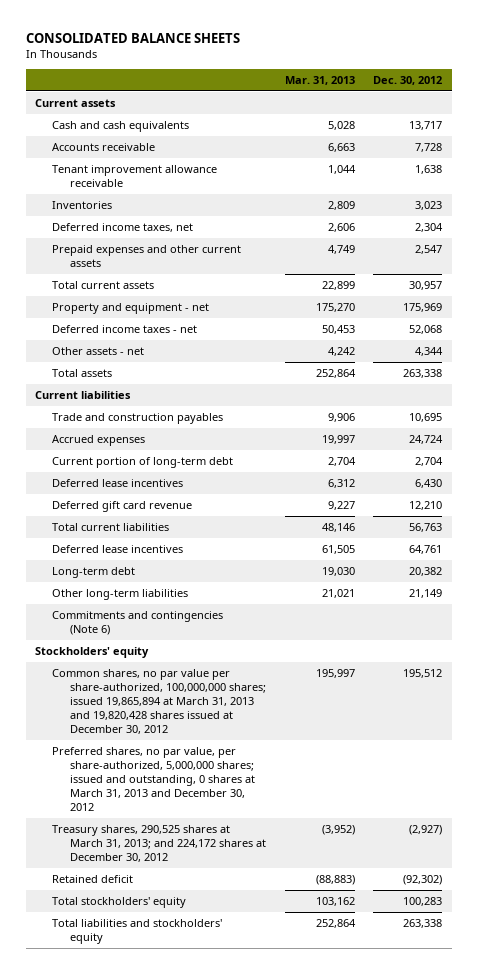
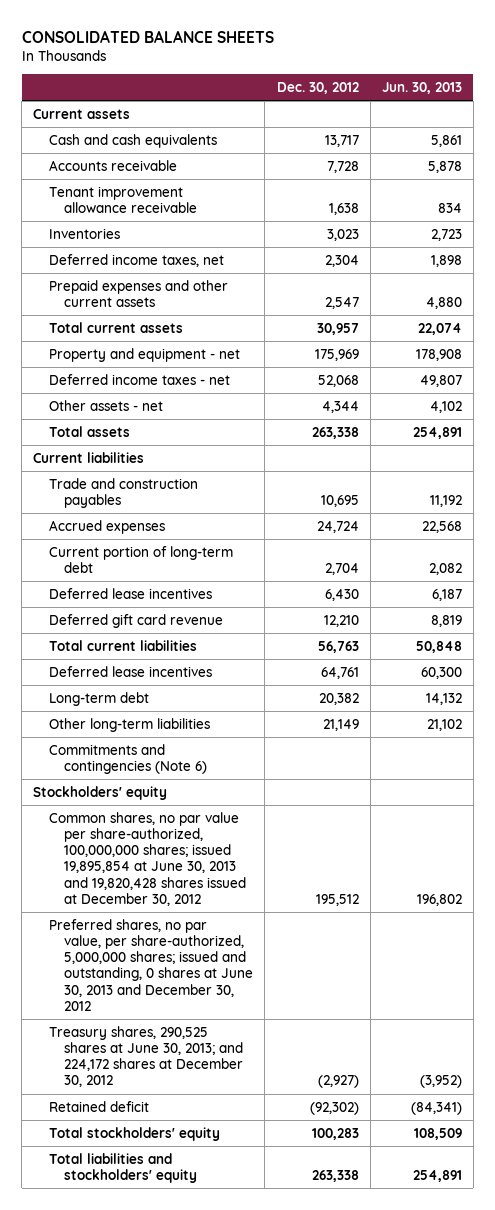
- | Mar. 31, 2013 | Dec. 30, 2012
+ | Dec. 30, 2012 | Jun. 30, 2013
- Common shares, no par value per share-authorized, 100,000,000 shares; issued 19,865,894 at March 31, 2013 and 19,820,428 shares issued at December 30, 2012 | 195,997 | 195,512
- Preferred shares, no par value, per share-authorized, 5,000,000 shares; issued and outstanding, 0 shares at March 31, 2013 and December 30, 2012
- Treasury shares, 290,525 shares at March 31, 2013; and 224,172 shares at December 30, 2012 | (3,952) | (2,927)
+ Common shares, no par value per share-authorized, 100,000,000 shares; issued 19,895,854 at June 30, 2013 and 19,820,428 shares issued at December 30, 2012 | 195,512 | 196,802
+ Preferred shares, no par value, per share-authorized, 5,000,000 shares; issued and outstanding, 0 shares at June 30, 2013 and December 30, 2012
+ Treasury shares, 290,525 shares at June 30, 2013; and 224,172 shares at December 30, 2012 | (2,927) | (3,952)

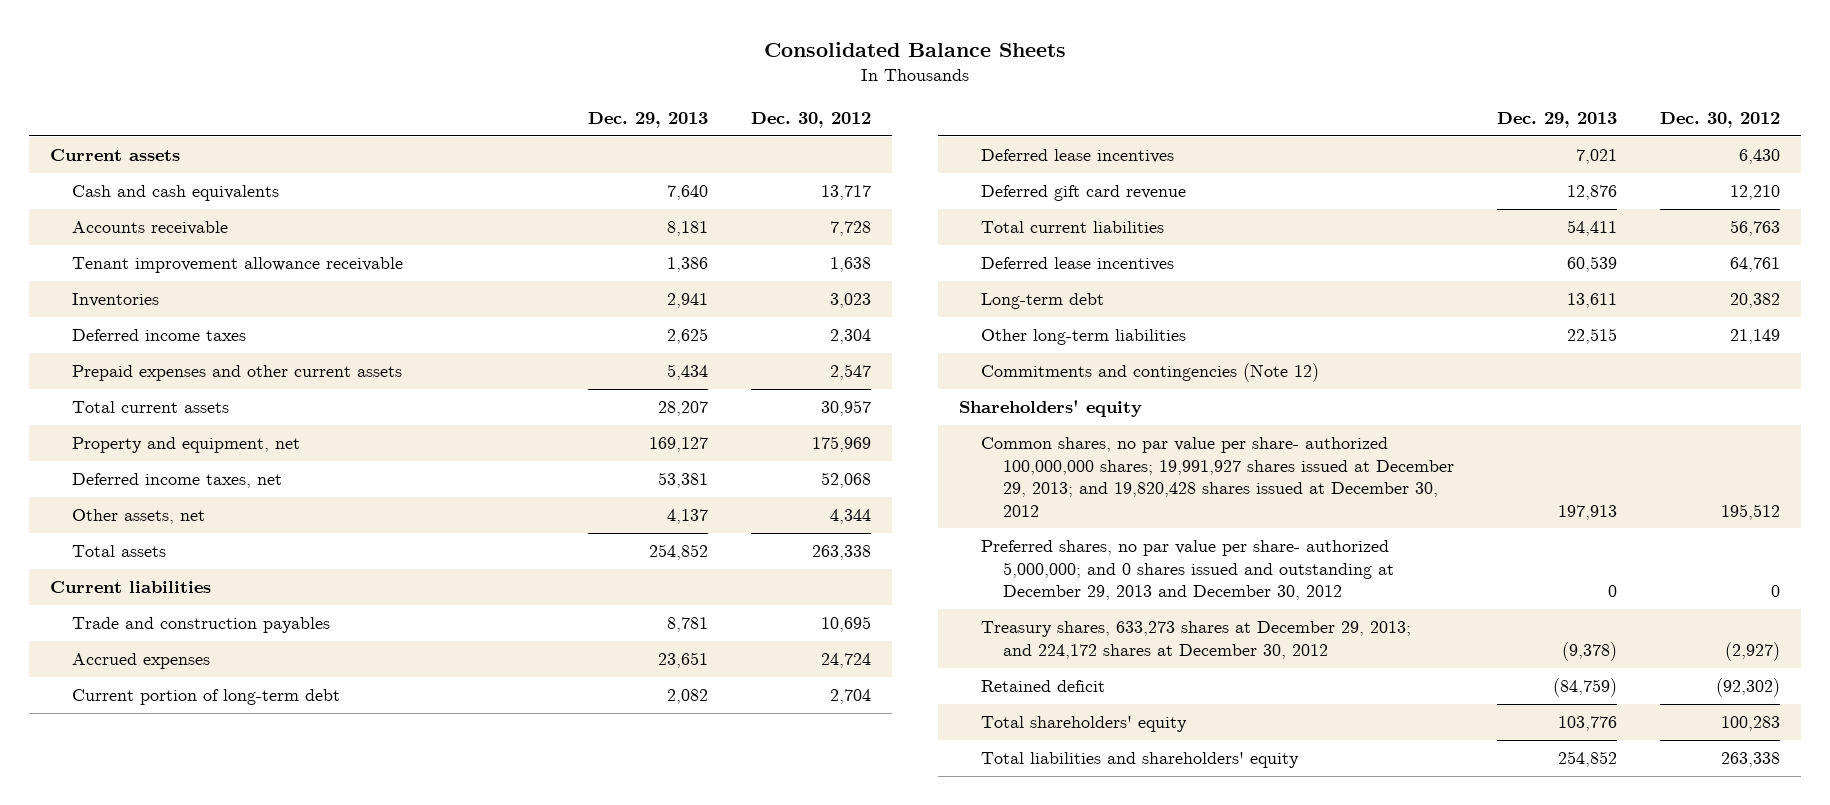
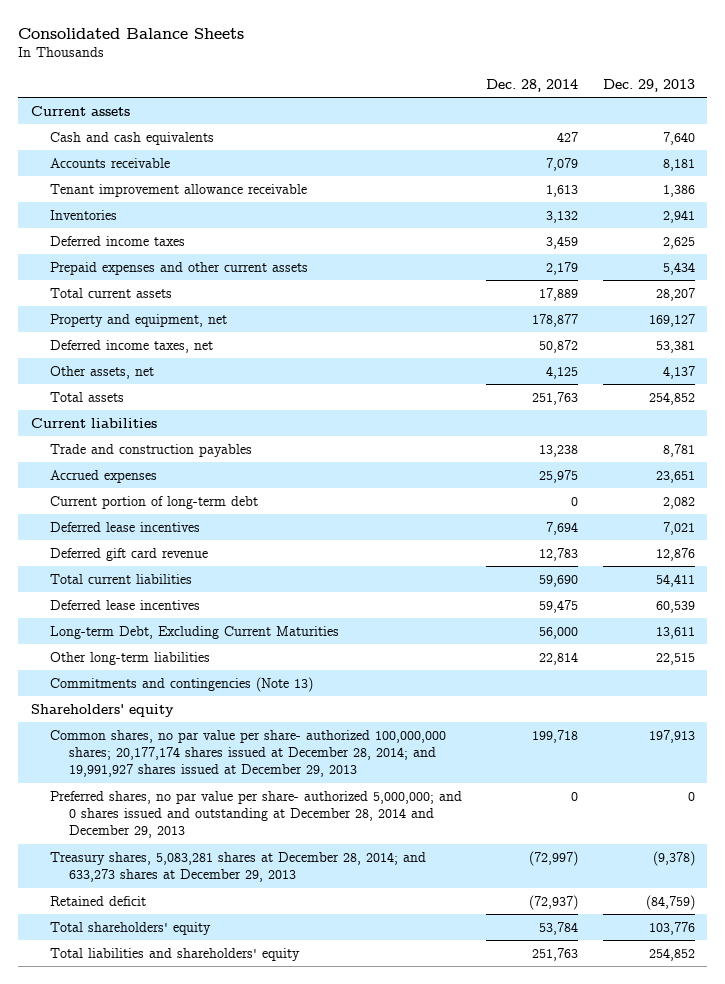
- | Dec. 29, 2013 | Dec. 30, 2012
+ | Dec. 28, 2014 | Dec. 29, 2013
- Long-term debt | 13,611 | 20,382
+ Long-term Debt, Excluding Current Maturities | 56,000 | 13,611
- Commitments and contingencies (Note 12)
+ Commitments and contingencies (Note 13)
- Common shares, no par value per share- authorized 100,000,000 shares; 19,991,927 shares issued at December 29, 2013; and 19,820,428 shares issued at December 30, 2012 | 197,913 | 195,512
- Preferred shares, no par value per share- authorized 5,000,000; and 0 shares issued and outstanding at December 29, 2013 and December 30, 2012 | 0 | 0
- Treasury shares, 633,273 shares at December 29, 2013; and 224,172 shares at December 30, 2012 | (9,378) | (2,927)
+ Common shares, no par value per share- authorized 100,000,000 shares; 20,177,174 shares issued at December 28, 2014; and 19,991,927 shares issued at December 29, 2013 | 199,718 | 197,913
+ Preferred shares, no par value per share- authorized 5,000,000; and 0 shares issued and outstanding at December 28, 2014 and December 29, 2013 | 0 | 0
+ Treasury shares, 5,083,281 shares at December 28, 2014; and 633,273 shares at December 29, 2013 | (72,997) | (9,378)

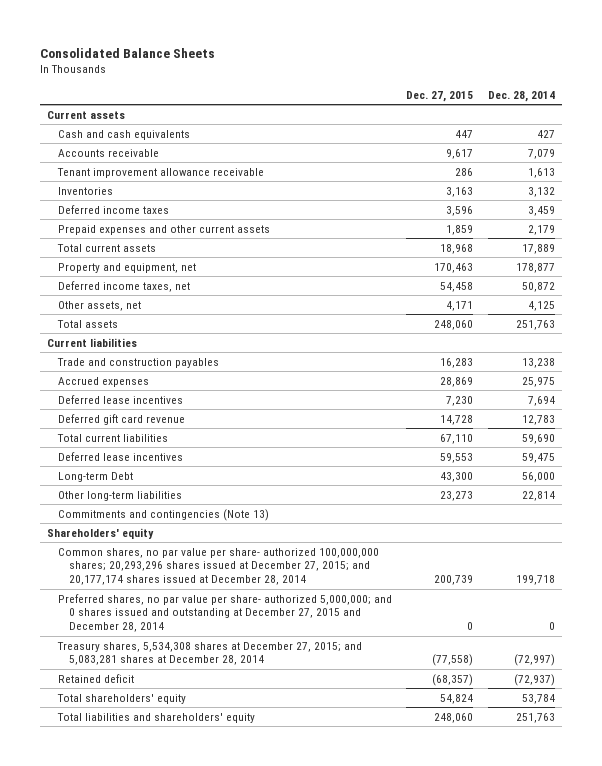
- | Dec. 28, 2014 | Dec. 29, 2013
+ | Dec. 27, 2015 | Dec. 28, 2014
- Current portion of long-term debt | 0 | 2,082
- Long-term Debt, Excluding Current Maturities | 56,000 | 13,611
+ Long-term Debt | 43,300 | 56,000
- Common shares, no par value per share- authorized 100,000,000 shares; 20,177,174 shares issued at December 28, 2014; and 19,991,927 shares issued at December 29, 2013 | 199,718 | 197,913
- Preferred shares, no par value per share- authorized 5,000,000; and 0 shares issued and outstanding at December 28, 2014 and December 29, 2013 | 0 | 0
- Treasury shares, 5,083,281 shares at December 28, 2014; and 633,273 shares at December 29, 2013 | (72,997) | (9,378)
+ Common shares, no par value per share- authorized 100,000,000 shares; 20,293,296 shares issued at December 27, 2015; and 20,177,174 shares issued at December 28, 2014 | 200,739 | 199,718
+ Preferred shares, no par value per share- authorized 5,000,000; and 0 shares issued and outstanding at December 27, 2015 and December 28, 2014 | 0 | 0
+ Treasury shares, 5,534,308 shares at December 27, 2015; and 5,083,281 shares at December 28, 2014 | (77,558) | (72,997)

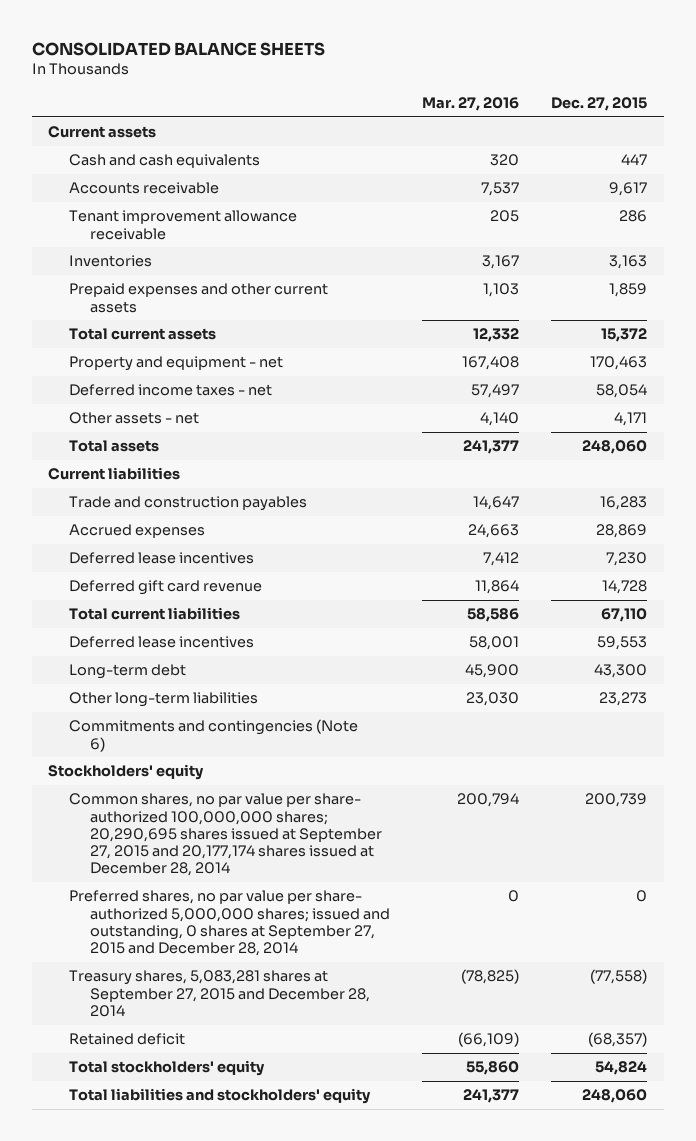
- Consolidated Balance Sheets
+ CONSOLIDATED BALANCE SHEETS
- | Dec. 27, 2015 | Dec. 28, 2014
+ | Mar. 27, 2016 | Dec. 27, 2015
- Deferred income taxes | 3,596 | 3,459
- Total current assets | 18,968 | 17,889
- Property and equipment, net | 170,463 | 178,877
- Deferred income taxes, net | 54,458 | 50,872
- Other assets, net | 4,171 | 4,125
+ Total current assets | 12,332 | 15,372
+ Property and equipment - net | 167,408 | 170,463
+ Deferred income taxes - net | 57,497 | 58,054
+ Other assets - net | 4,140 | 4,171
- Long-term Debt | 43,300 | 56,000
+ Long-term debt | 45,900 | 43,300
- Commitments and contingencies (Note 13)
- Shareholders' equity
- Common shares, no par value per share- authorized 100,000,000 shares; 20,293,296 shares issued at December 27, 2015; and 20,177,174 shares issued at December 28, 2014 | 200,739 | 199,718
- Preferred shares, no par value per share- authorized 5,000,000; and 0 shares issued and outstanding at December 27, 2015 and December 28, 2014 | 0 | 0
- Treasury shares, 5,534,308 shares at December 27, 2015; and 5,083,281 shares at December 28, 2014 | (77,558) | (72,997)
+ Commitments and contingencies (Note 6)
+ Stockholders' equity
+ Common shares, no par value per share- authorized 100,000,000 shares; 20,290,695 shares issued at September 27, 2015 and 20,177,174 shares issued at December 28, 2014 | 200,794 | 200,739
+ Preferred shares, no par value per share- authorized 5,000,000 shares; issued and outstanding, 0 shares at September 27, 2015 and December 28, 2014 | 0 | 0
+ Treasury shares, 5,083,281 shares at September 27, 2015 and December 28, 2014 | (78,825) | (77,558)
- Total shareholders' equity | 54,824 | 53,784
- Total liabilities and shareholders' equity | 248,060 | 251,763
+ Total stockholders' equity | 55,860 | 54,824
+ Total liabilities and stockholders' equity | 241,377 | 248,060

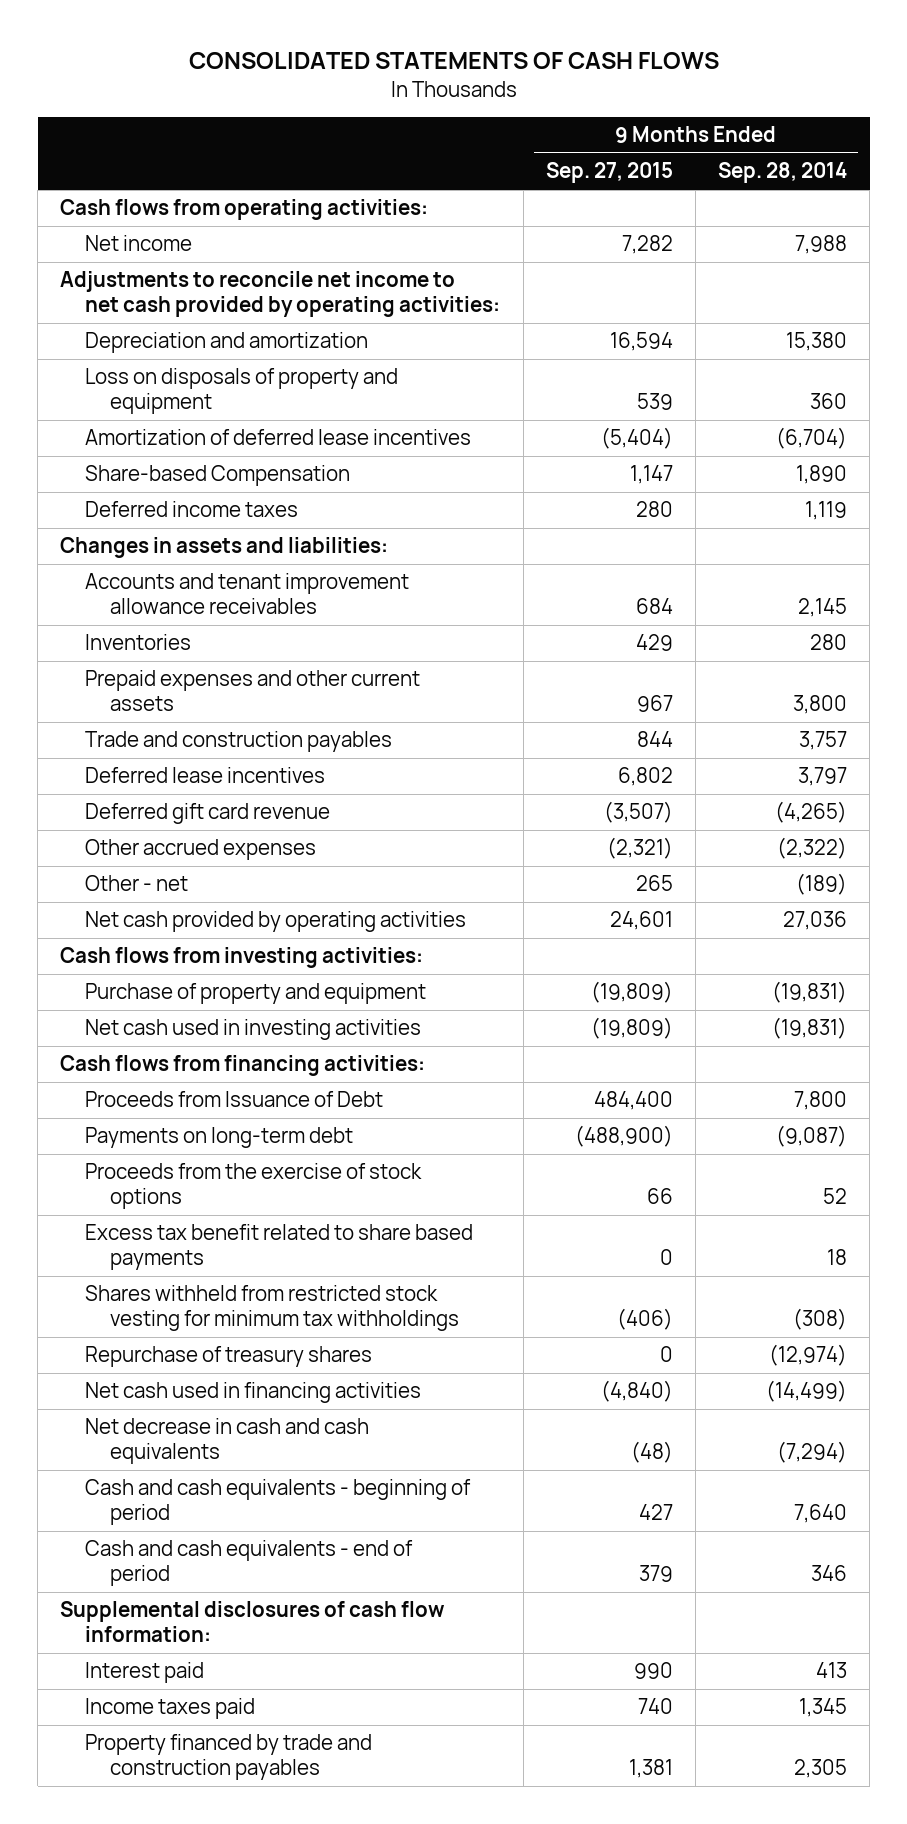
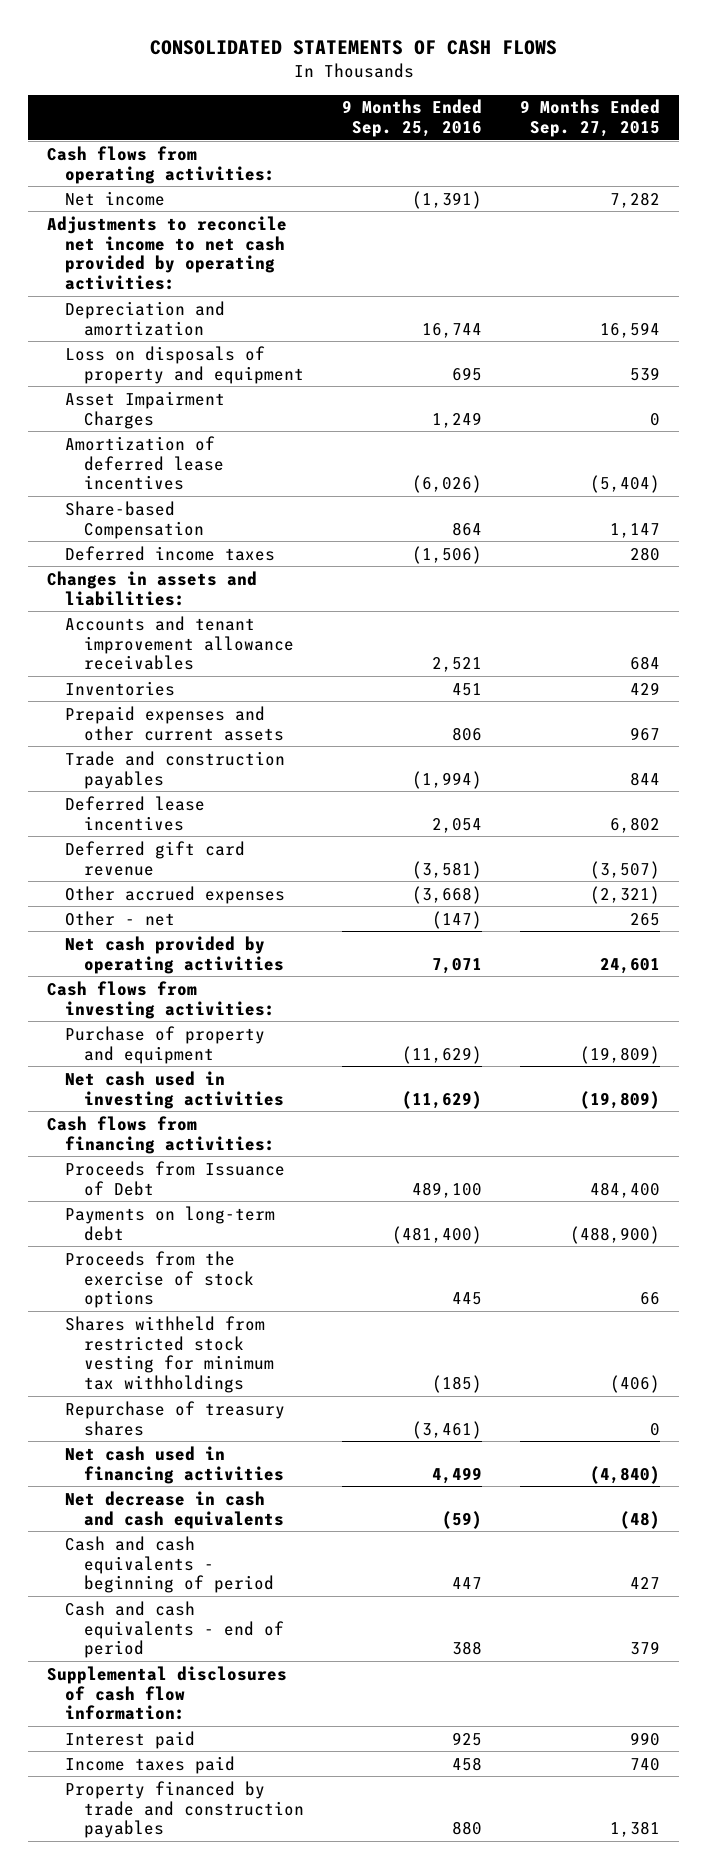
- | 9 Months Ended Sep. 27, 2015 | 9 Months Ended Sep. 28, 2014
+ | 9 Months Ended Sep. 25, 2016 | 9 Months Ended Sep. 27, 2015
+ Asset Impairment Charges | 1,249 | 0
- Excess tax benefit related to share based payments | 0 | 18

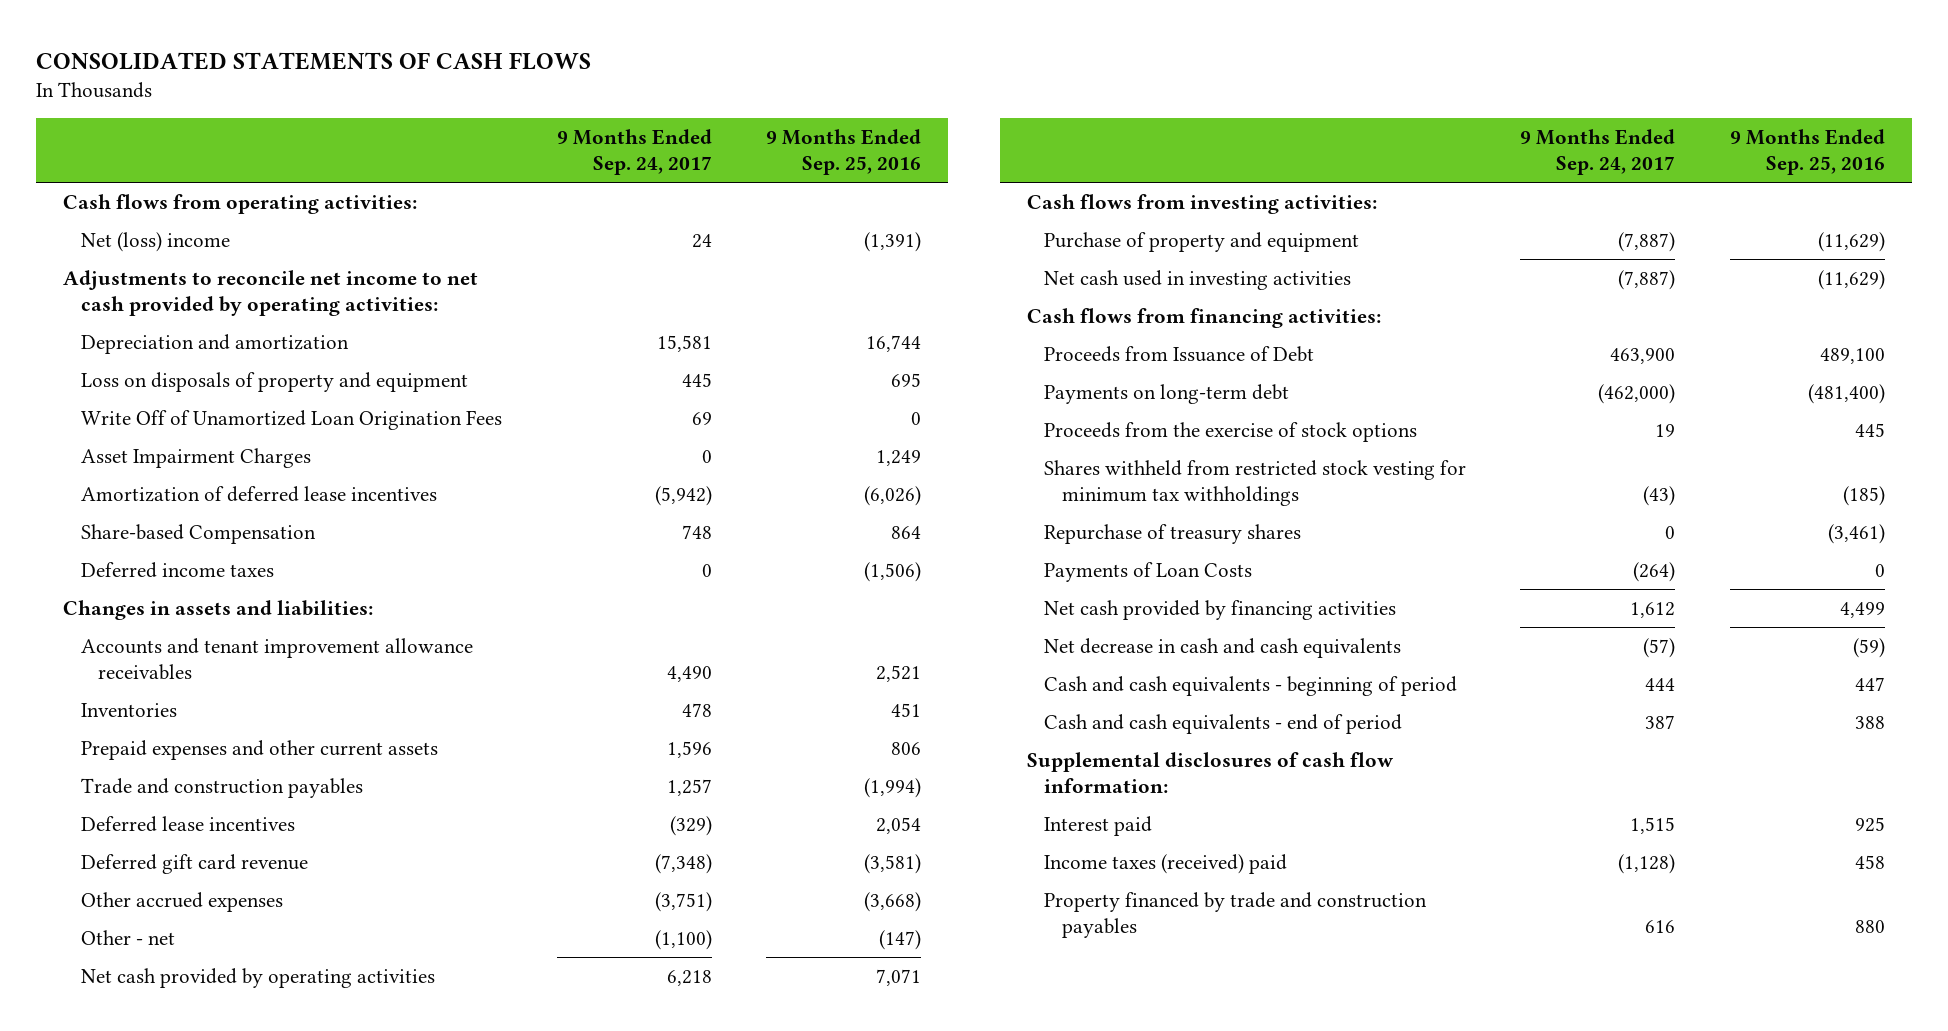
- | 9 Months Ended Sep. 25, 2016 | 9 Months Ended Sep. 27, 2015
+ | 9 Months Ended Sep. 24, 2017 | 9 Months Ended Sep. 25, 2016
- Net income | (1,391) | 7,282
+ Net (loss) income | 24 | (1,391)
+ Write Off of Unamortized Loan Origination Fees | 69 | 0
- Net cash used in financing activities | 4,499 | (4,840)
+ Payments of Loan Costs | (264) | 0
+ Net cash provided by financing activities | 1,612 | 4,499
- Income taxes paid | 458 | 740
+ Income taxes (received) paid | (1,128) | 458

